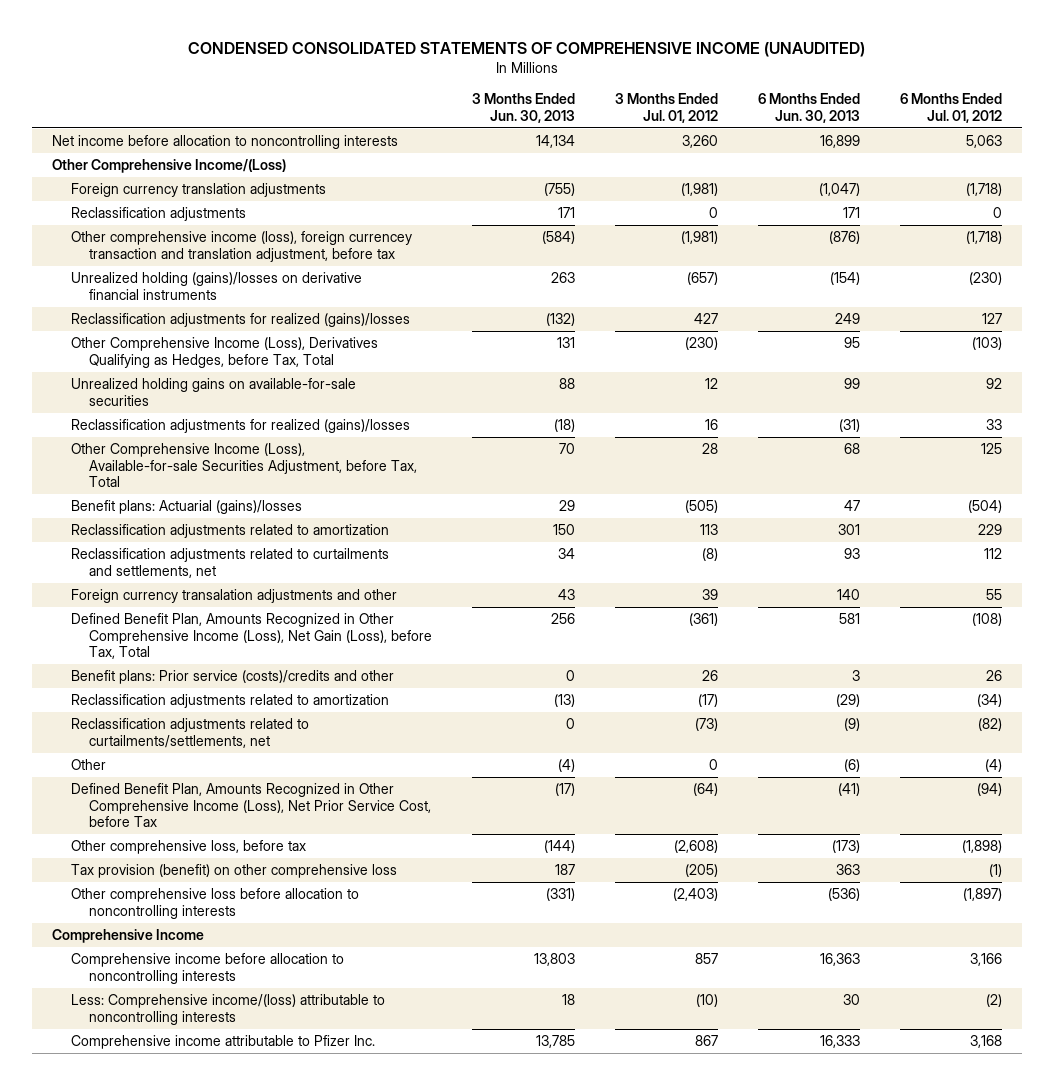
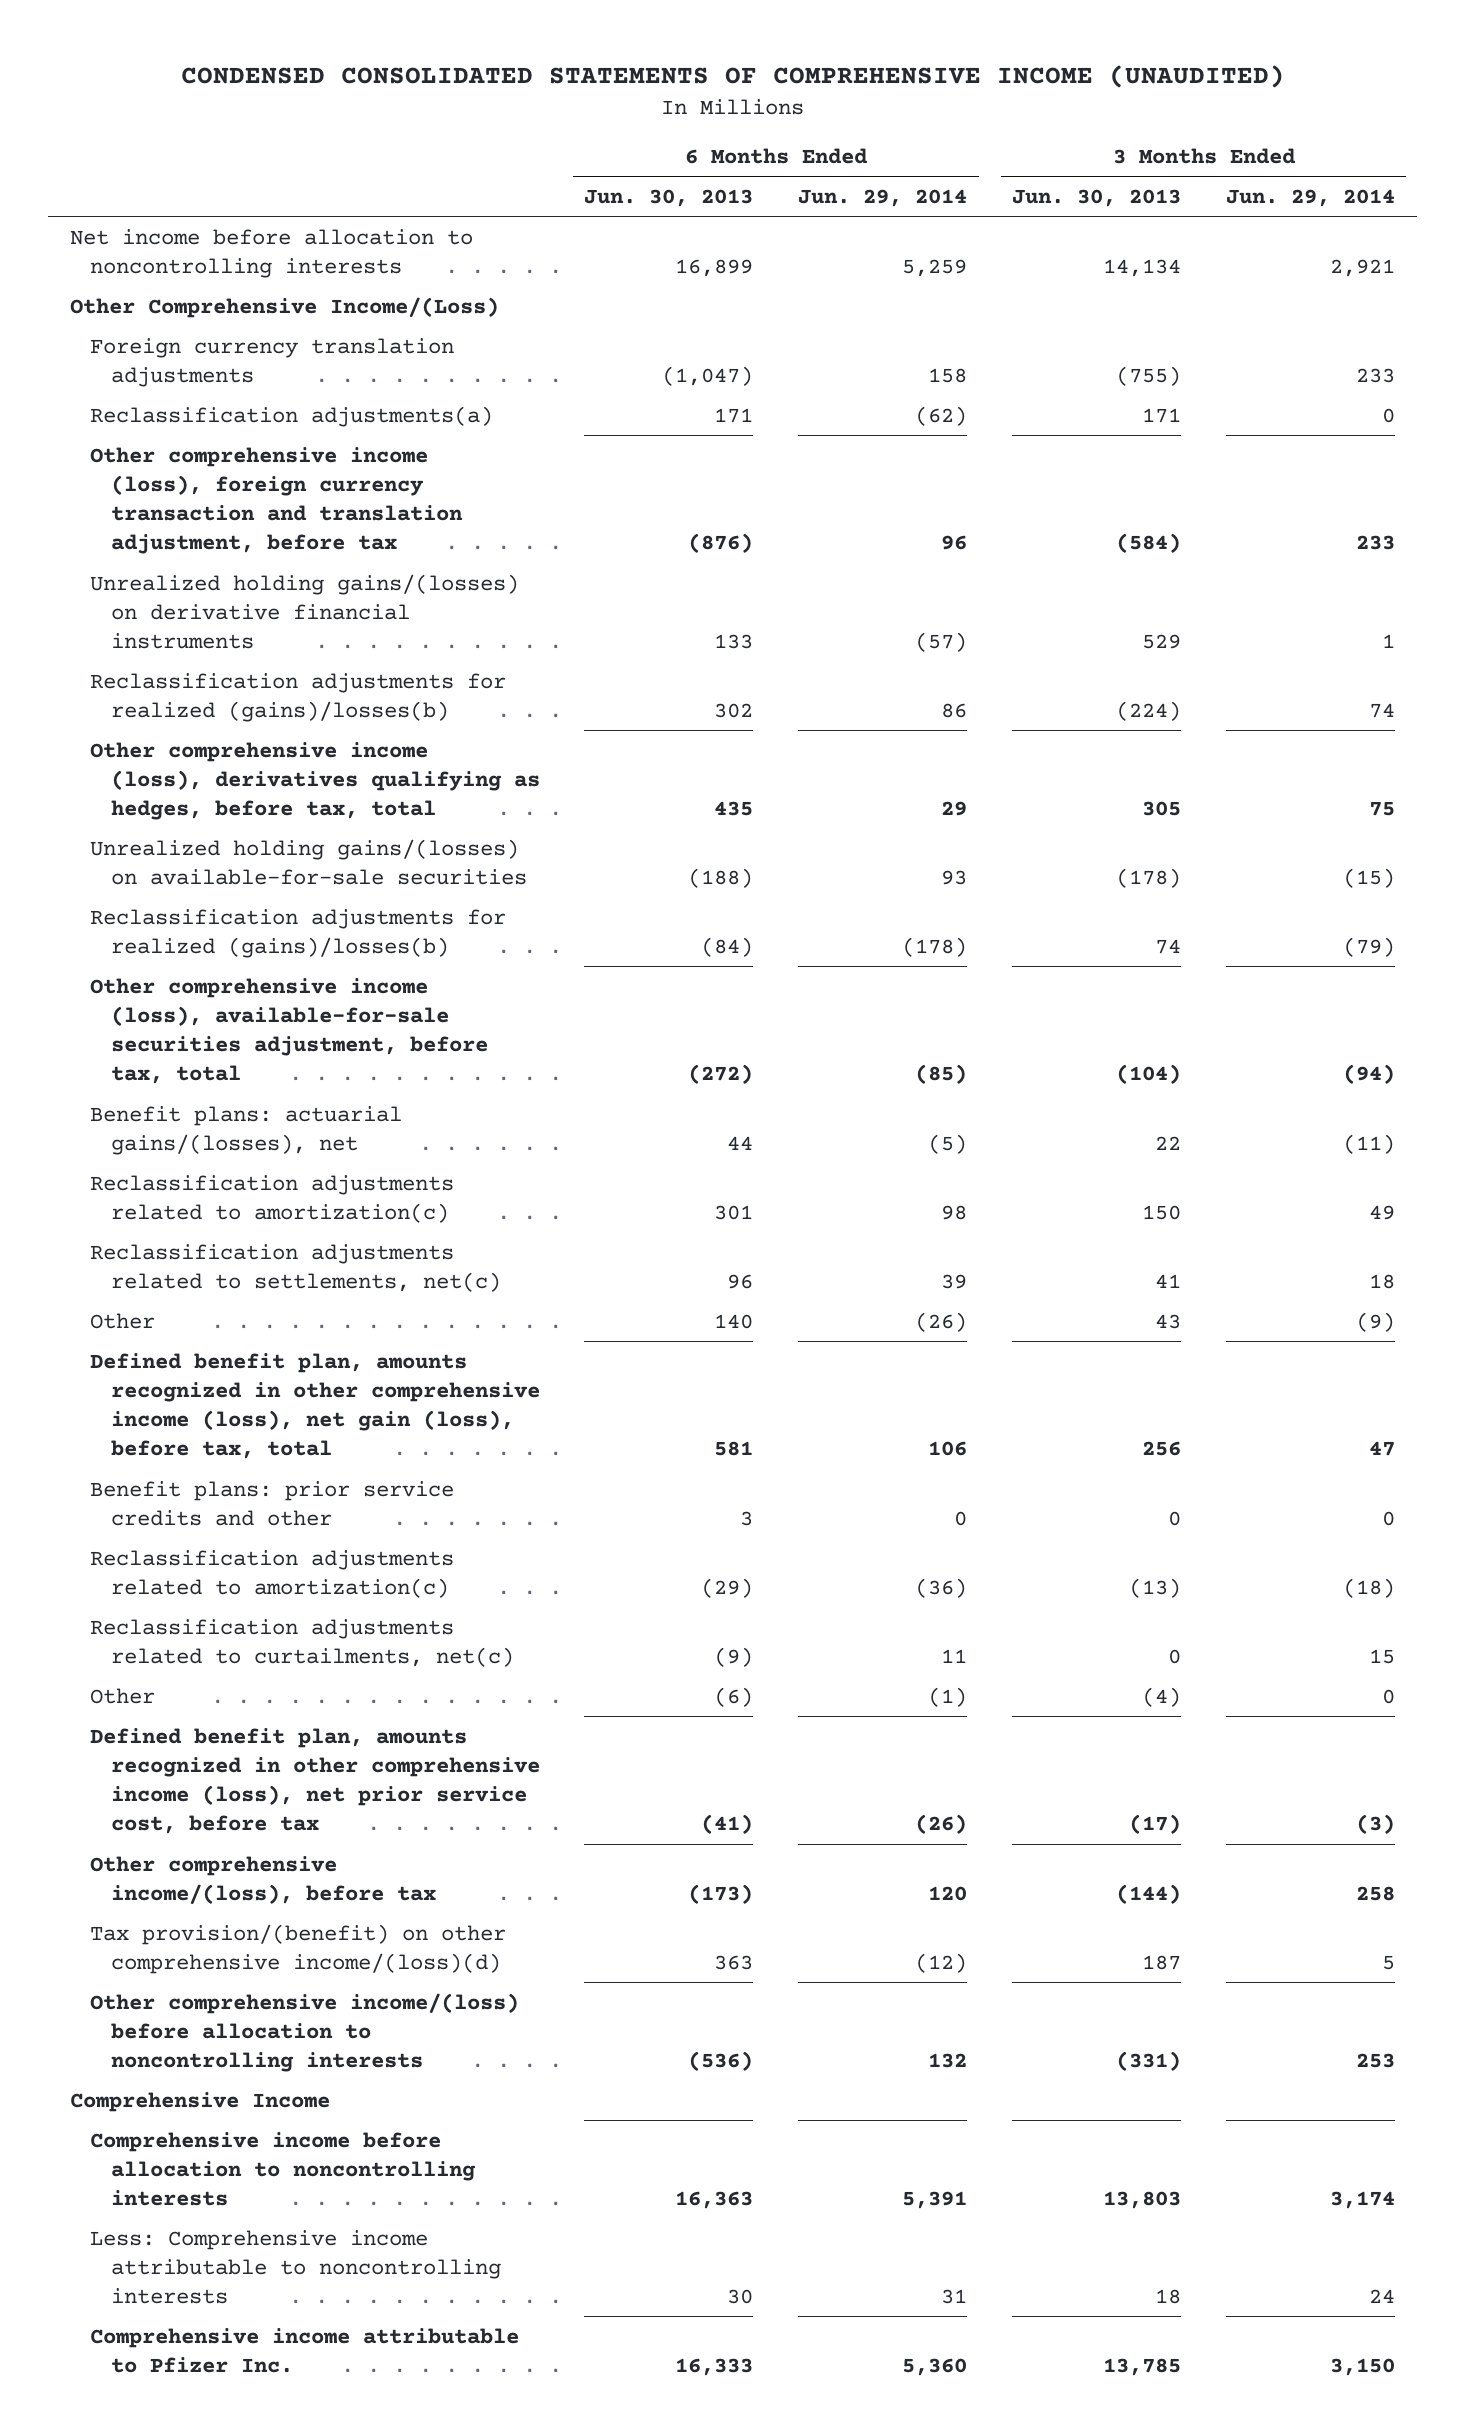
- | 3 Months Ended Jun. 30, 2013 | 3 Months Ended Jul. 01, 2012 | 6 Months Ended Jun. 30, 2013 | 6 Months Ended Jul. 01, 2012
+ | 6 Months Ended Jun. 30, 2013 | 6 Months Ended Jun. 29, 2014 | 3 Months Ended Jun. 30, 2013 | 3 Months Ended Jun. 29, 2014
- Reclassification adjustments | 171 | 0 | 171 | 0
- Other comprehensive income (loss), foreign currencey transaction and translation adjustment, before tax | (584) | (1,981) | (876) | (1,718)
- Unrealized holding (gains)/losses on derivative financial instruments | 263 | (657) | (154) | (230)
- Reclassification adjustments for realized (gains)/losses | (132) | 427 | 249 | 127
- Other Comprehensive Income (Loss), Derivatives Qualifying as Hedges, before Tax, Total | 131 | (230) | 95 | (103)
- Unrealized holding gains on available-for-sale securities | 88 | 12 | 99 | 92
- Reclassification adjustments for realized (gains)/losses | (18) | 16 | (31) | 33
- Other Comprehensive Income (Loss), Available-for-sale Securities Adjustment, before Tax, Total | 70 | 28 | 68 | 125
- Benefit plans: Actuarial (gains)/losses | 29 | (505) | 47 | (504)
- Reclassification adjustments related to amortization | 150 | 113 | 301 | 229
- Reclassification adjustments related to curtailments and settlements, net | 34 | (8) | 93 | 112
- Foreign currency transalation adjustments and other | 43 | 39 | 140 | 55
- Defined Benefit Plan, Amounts Recognized in Other Comprehensive Income (Loss), Net Gain (Loss), before Tax, Total | 256 | (361) | 581 | (108)
- Benefit plans: Prior service (costs)/credits and other | 0 | 26 | 3 | 26
- Reclassification adjustments related to amortization | (13) | (17) | (29) | (34)
- Reclassification adjustments related to curtailments/settlements, net | 0 | (73) | (9) | (82)
+ Reclassification adjustments(a) | 171 | (62) | 171 | 0
+ Other comprehensive income (loss), foreign currency transaction and translation adjustment, before tax | (876) | 96 | (584) | 233
+ Unrealized holding gains/(losses) on derivative financial instruments | 133 | (57) | 529 | 1
+ Reclassification adjustments for realized (gains)/losses(b) | 302 | 86 | (224) | 74
+ Other comprehensive income (loss), derivatives qualifying as hedges, before tax, total | 435 | 29 | 305 | 75
+ Unrealized holding gains/(losses) on available-for-sale securities | (188) | 93 | (178) | (15)
+ Reclassification adjustments for realized (gains)/losses(b) | (84) | (178) | 74 | (79)
+ Other comprehensive income (loss), available-for-sale securities adjustment, before tax, total | (272) | (85) | (104) | (94)
+ Benefit plans: actuarial gains/(losses), net | 44 | (5) | 22 | (11)
+ Reclassification adjustments related to amortization(c) | 301 | 98 | 150 | 49
+ Reclassification adjustments related to settlements, net(c) | 96 | 39 | 41 | 18
+ Other | 140 | (26) | 43 | (9)
+ Defined benefit plan, amounts recognized in other comprehensive income (loss), net gain (loss), before tax, total | 581 | 106 | 256 | 47
+ Benefit plans: prior service credits and other | 3 | 0 | 0 | 0
+ Reclassification adjustments related to amortization(c) | (29) | (36) | (13) | (18)
+ Reclassification adjustments related to curtailments, net(c) | (9) | 11 | 0 | 15
- Defined Benefit Plan, Amounts Recognized in Other Comprehensive Income (Loss), Net Prior Service Cost, before Tax | (17) | (64) | (41) | (94)
- Other comprehensive loss, before tax | (144) | (2,608) | (173) | (1,898)
- Tax provision (benefit) on other comprehensive loss | 187 | (205) | 363 | (1)
- Other comprehensive loss before allocation to noncontrolling interests | (331) | (2,403) | (536) | (1,897)
+ Defined benefit plan, amounts recognized in other comprehensive income (loss), net prior service cost, before tax | (41) | (26) | (17) | (3)
+ Other comprehensive income/(loss), before tax | (173) | 120 | (144) | 258
+ Tax provision/(benefit) on other comprehensive income/(loss)(d) | 363 | (12) | 187 | 5
+ Other comprehensive income/(loss) before allocation to noncontrolling interests | (536) | 132 | (331) | 253
- Less: Comprehensive income/(loss) attributable to noncontrolling interests | 18 | (10) | 30 | (2)
+ Less: Comprehensive income attributable to noncontrolling interests | 30 | 31 | 18 | 24

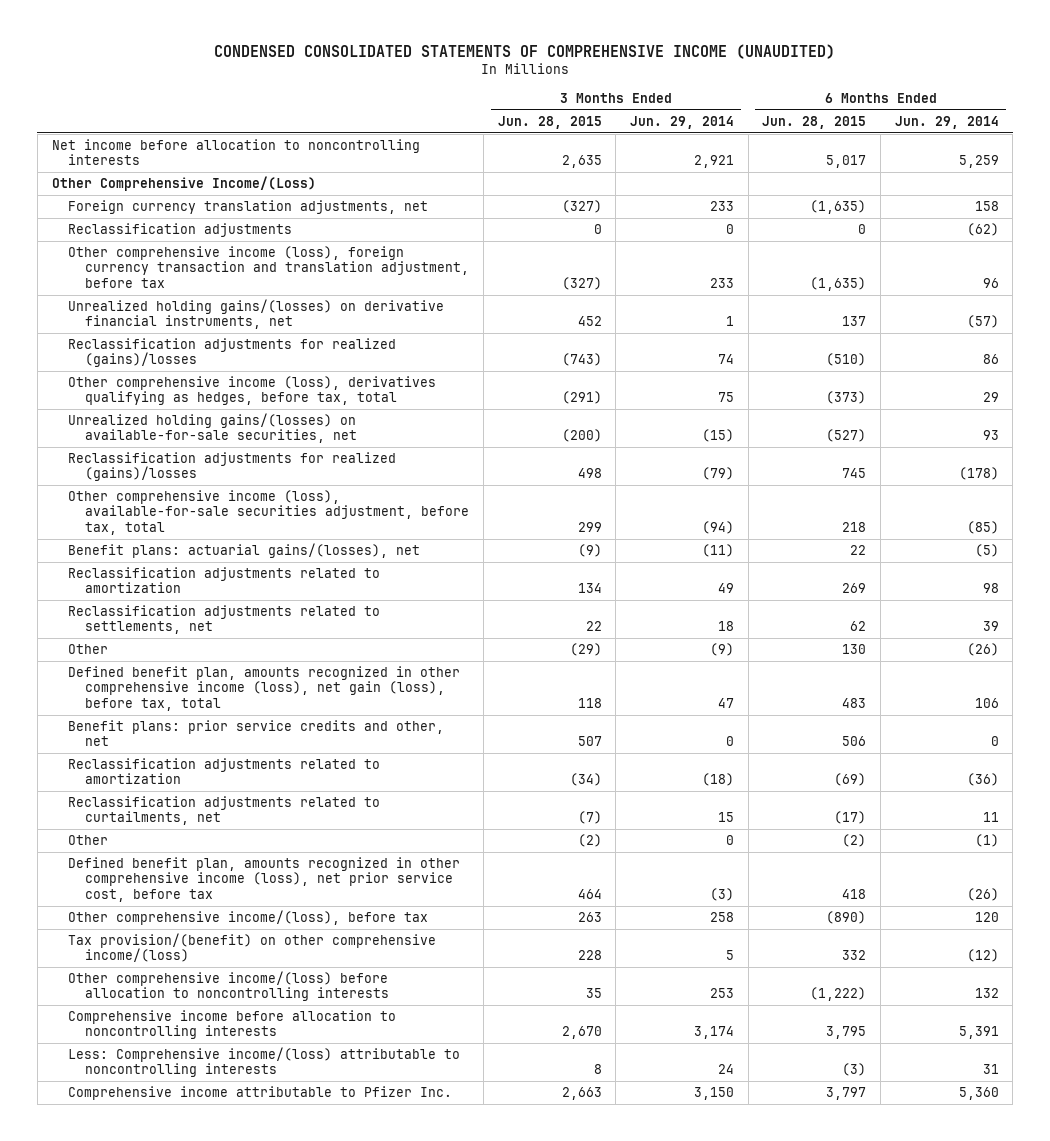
- | 6 Months Ended Jun. 30, 2013 | 6 Months Ended Jun. 29, 2014 | 3 Months Ended Jun. 30, 2013 | 3 Months Ended Jun. 29, 2014
+ | 3 Months Ended Jun. 28, 2015 | 3 Months Ended Jun. 29, 2014 | 6 Months Ended Jun. 28, 2015 | 6 Months Ended Jun. 29, 2014
- Foreign currency translation adjustments | (1,047) | 158 | (755) | 233
- Reclassification adjustments(a) | 171 | (62) | 171 | 0
+ Foreign currency translation adjustments, net | (327) | 233 | (1,635) | 158
+ Reclassification adjustments | 0 | 0 | 0 | (62)
- Unrealized holding gains/(losses) on derivative financial instruments | 133 | (57) | 529 | 1
- Reclassification adjustments for realized (gains)/losses(b) | 302 | 86 | (224) | 74
+ Unrealized holding gains/(losses) on derivative financial instruments, net | 452 | 1 | 137 | (57)
+ Reclassification adjustments for realized (gains)/losses | (743) | 74 | (510) | 86
- Unrealized holding gains/(losses) on available-for-sale securities | (188) | 93 | (178) | (15)
- Reclassification adjustments for realized (gains)/losses(b) | (84) | (178) | 74 | (79)
+ Unrealized holding gains/(losses) on available-for-sale securities, net | (200) | (15) | (527) | 93
+ Reclassification adjustments for realized (gains)/losses | 498 | (79) | 745 | (178)
- Reclassification adjustments related to amortization(c) | 301 | 98 | 150 | 49
- Reclassification adjustments related to settlements, net(c) | 96 | 39 | 41 | 18
+ Reclassification adjustments related to amortization | 134 | 49 | 269 | 98
+ Reclassification adjustments related to settlements, net | 22 | 18 | 62 | 39
- Benefit plans: prior service credits and other | 3 | 0 | 0 | 0
- Reclassification adjustments related to amortization(c) | (29) | (36) | (13) | (18)
- Reclassification adjustments related to curtailments, net(c) | (9) | 11 | 0 | 15
+ Benefit plans: prior service credits and other, net | 507 | 0 | 506 | 0
+ Reclassification adjustments related to amortization | (34) | (18) | (69) | (36)
+ Reclassification adjustments related to curtailments, net | (7) | 15 | (17) | 11
- Tax provision/(benefit) on other comprehensive income/(loss)(d) | 363 | (12) | 187 | 5
+ Tax provision/(benefit) on other comprehensive income/(loss) | 228 | 5 | 332 | (12)
- Comprehensive Income
- Less: Comprehensive income attributable to noncontrolling interests | 30 | 31 | 18 | 24
+ Less: Comprehensive income/(loss) attributable to noncontrolling interests | 8 | 24 | (3) | 31

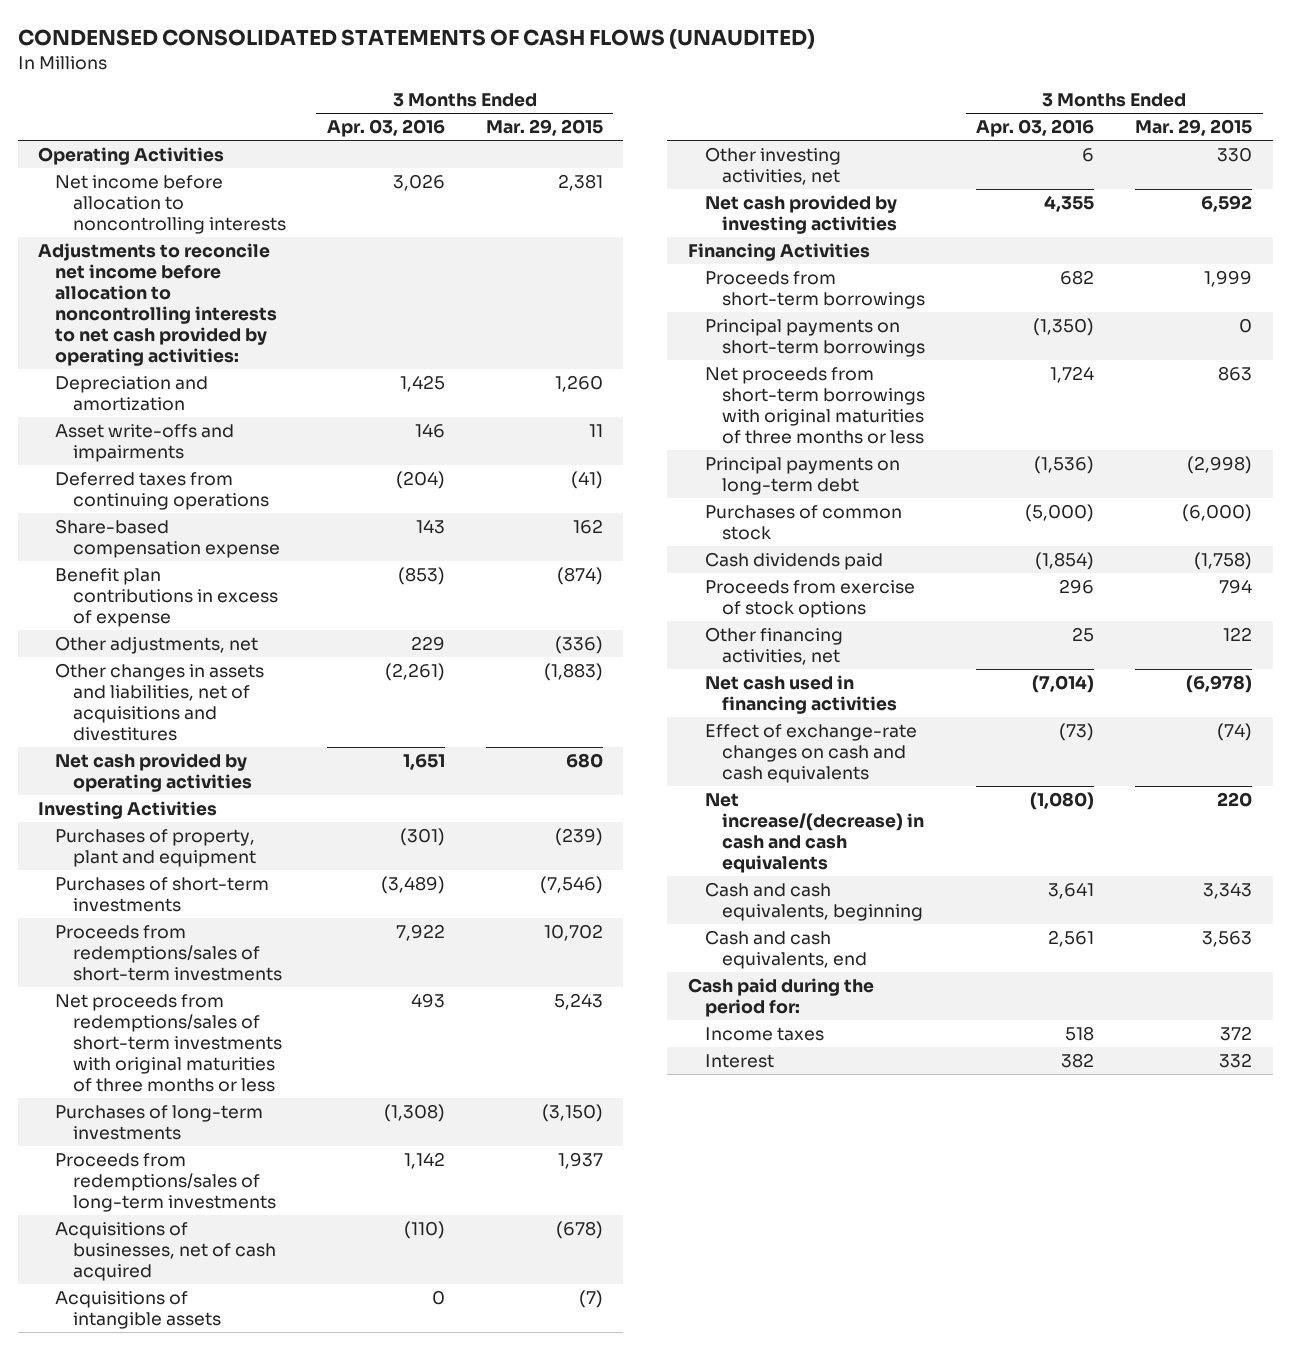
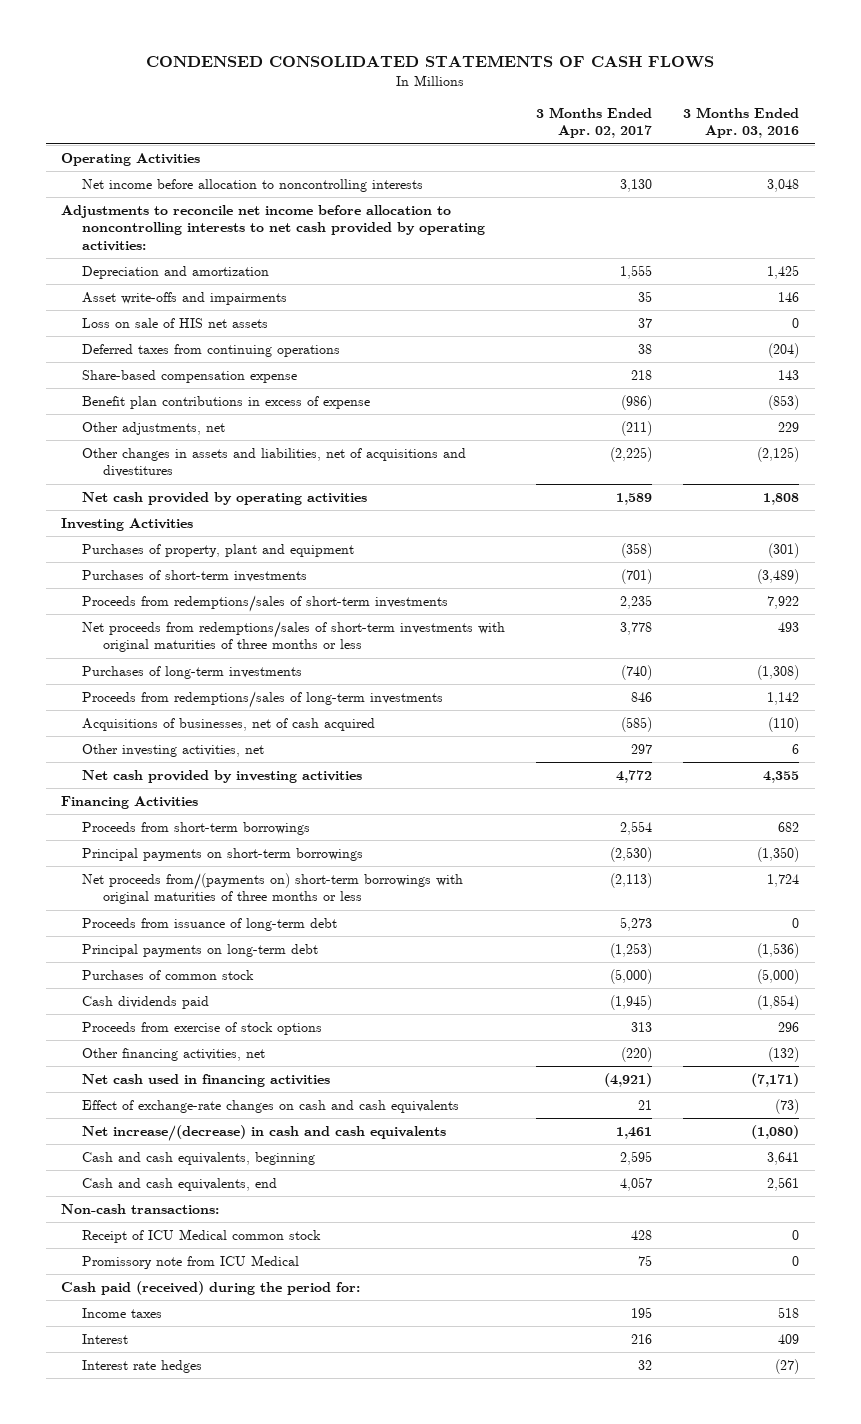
- CONDENSED CONSOLIDATED STATEMENTS OF CASH FLOWS (UNAUDITED)
+ CONDENSED CONSOLIDATED STATEMENTS OF CASH FLOWS
- | 3 Months Ended Apr. 03, 2016 | 3 Months Ended Mar. 29, 2015
+ | 3 Months Ended Apr. 02, 2017 | 3 Months Ended Apr. 03, 2016
- Net income before allocation to noncontrolling interests | 3,026 | 2,381
+ Net income before allocation to noncontrolling interests | 3,130 | 3,048
+ Loss on sale of HIS net assets | 37 | 0
- Other changes in assets and liabilities, net of acquisitions and divestitures | (2,261) | (1,883)
- Net cash provided by operating activities | 1,651 | 680
+ Other changes in assets and liabilities, net of acquisitions and divestitures | (2,225) | (2,125)
+ Net cash provided by operating activities | 1,589 | 1,808
- Acquisitions of intangible assets | 0 | (7)
- Net proceeds from short-term borrowings with original maturities of three months or less | 1,724 | 863
+ Net proceeds from/(payments on) short-term borrowings with original maturities of three months or less | (2,113) | 1,724
+ Proceeds from issuance of long-term debt | 5,273 | 0
- Other financing activities, net | 25 | 122
- Net cash used in financing activities | (7,014) | (6,978)
+ Other financing activities, net | (220) | (132)
+ Net cash used in financing activities | (4,921) | (7,171)
- Cash paid during the period for:
+ Non-cash transactions:
+ Receipt of ICU Medical common stock | 428 | 0
+ Promissory note from ICU Medical | 75 | 0
+ Cash paid (received) during the period for:
- Interest | 382 | 332
+ Interest | 216 | 409
+ Interest rate hedges | 32 | (27)

